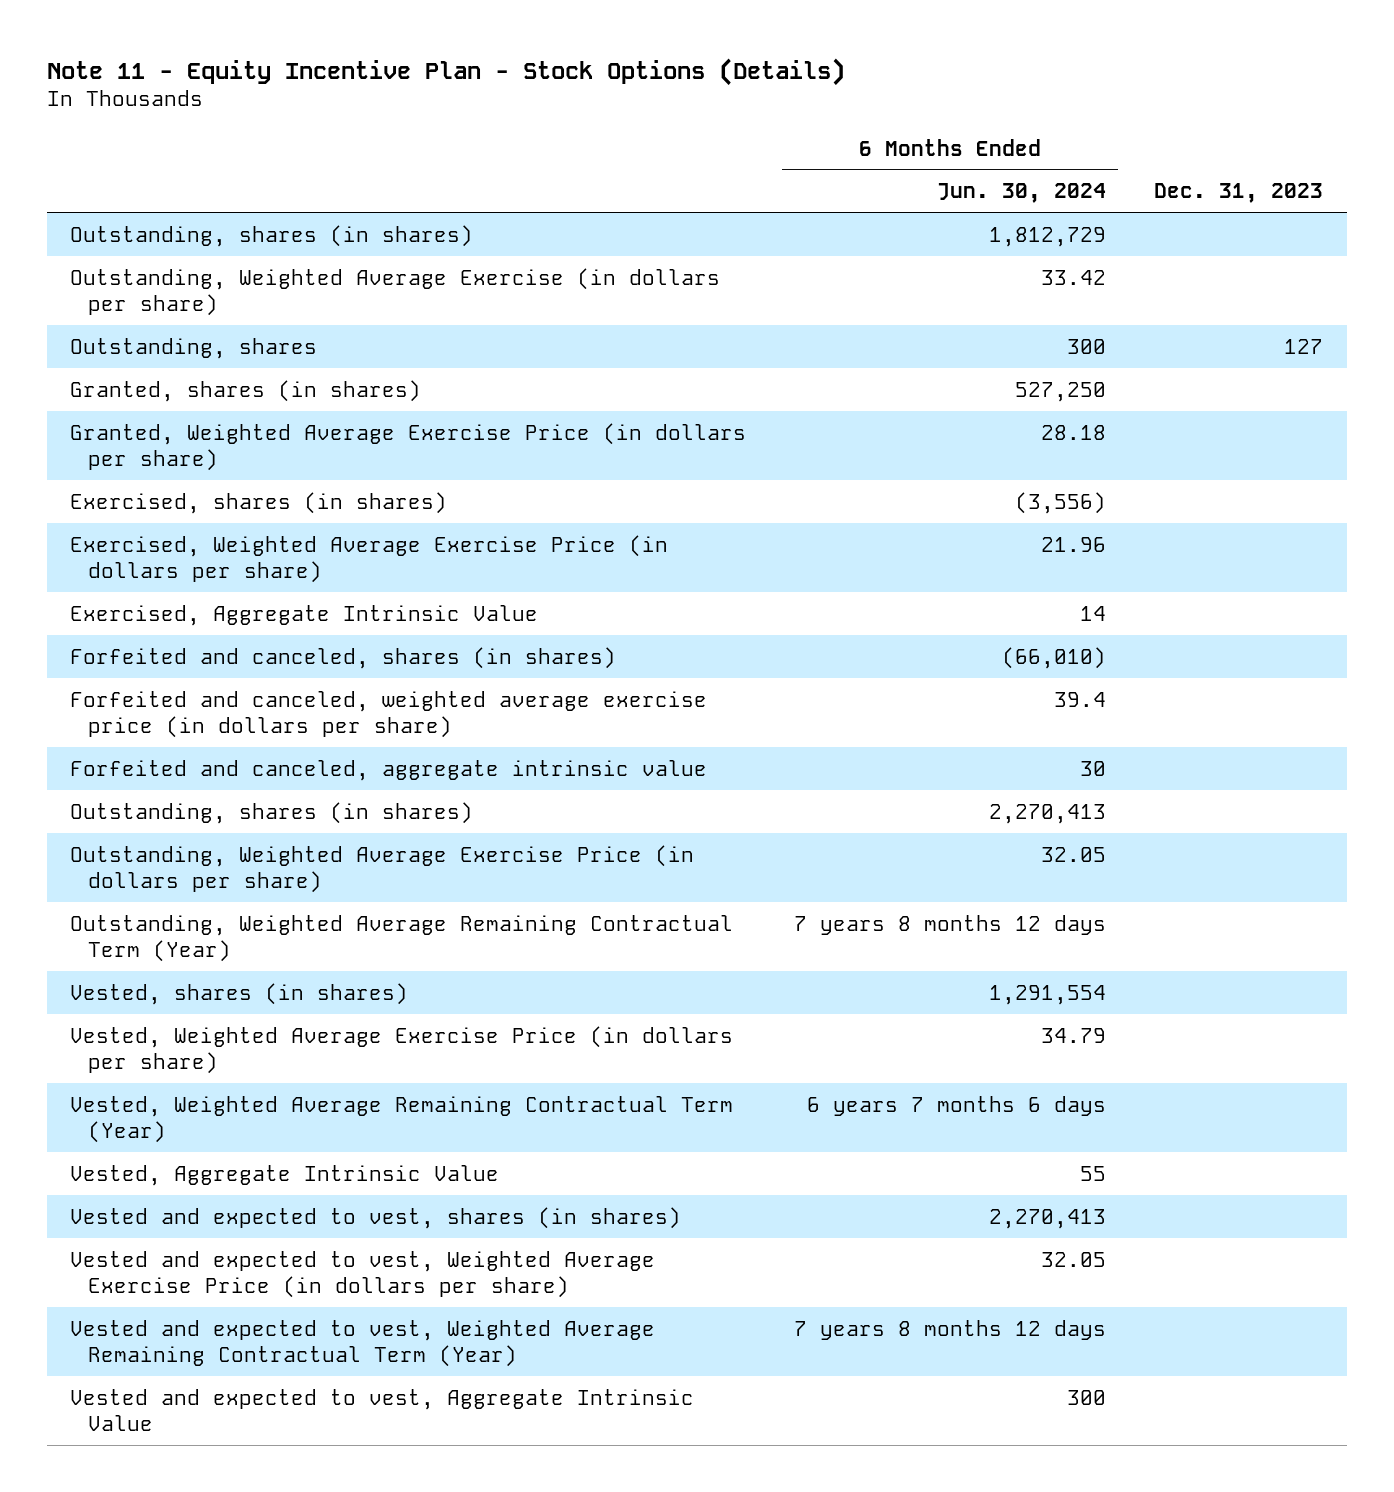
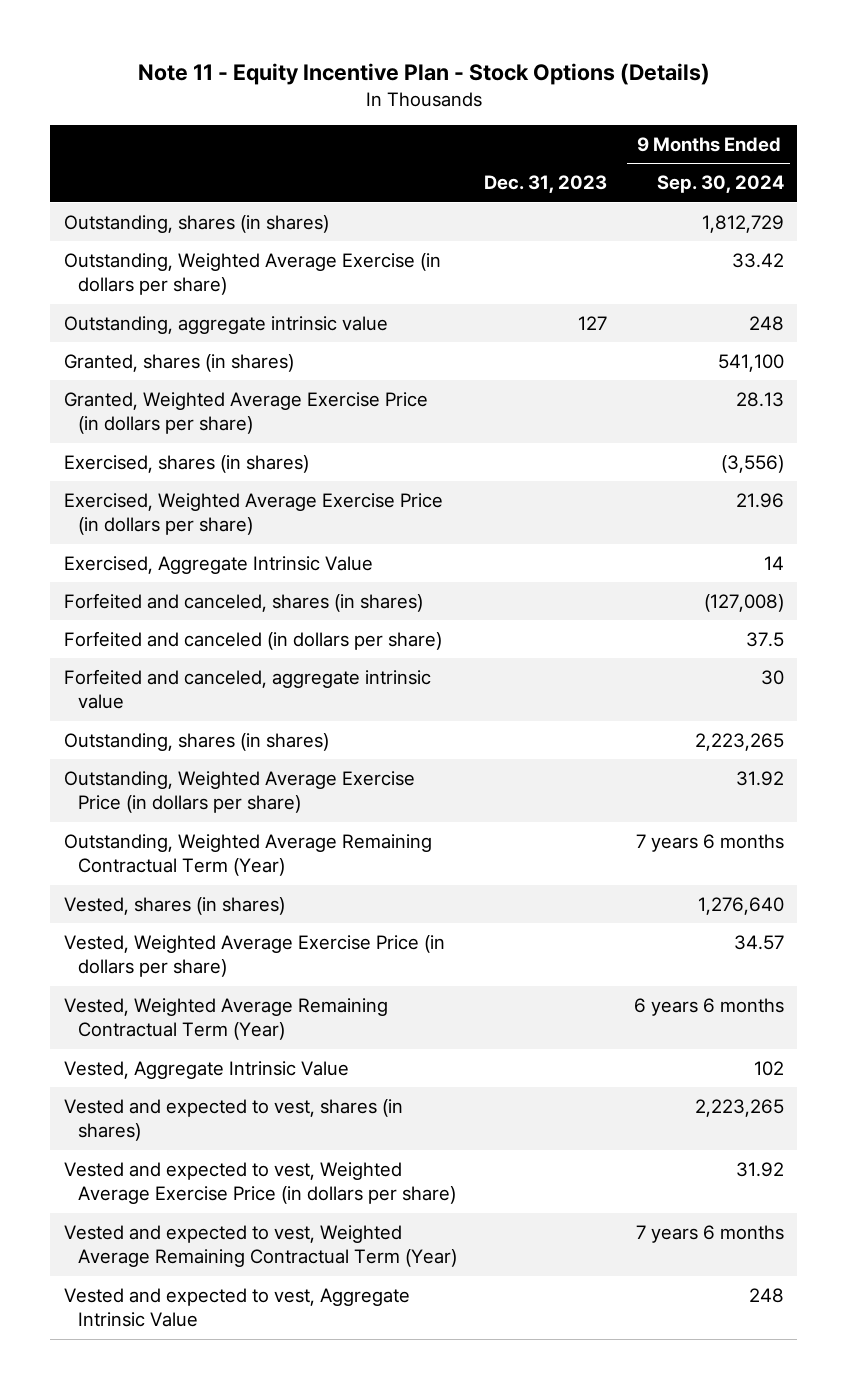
- | 6 Months Ended Jun. 30, 2024 | Dec. 31, 2023
+ | Dec. 31, 2023 | 9 Months Ended Sep. 30, 2024
- Outstanding, shares | 300 | 127
+ Outstanding, aggregate intrinsic value | 127 | 248
- Forfeited and canceled, weighted average exercise price (in dollars per share) | 39.4 |
+ Forfeited and canceled (in dollars per share) | | 37.5

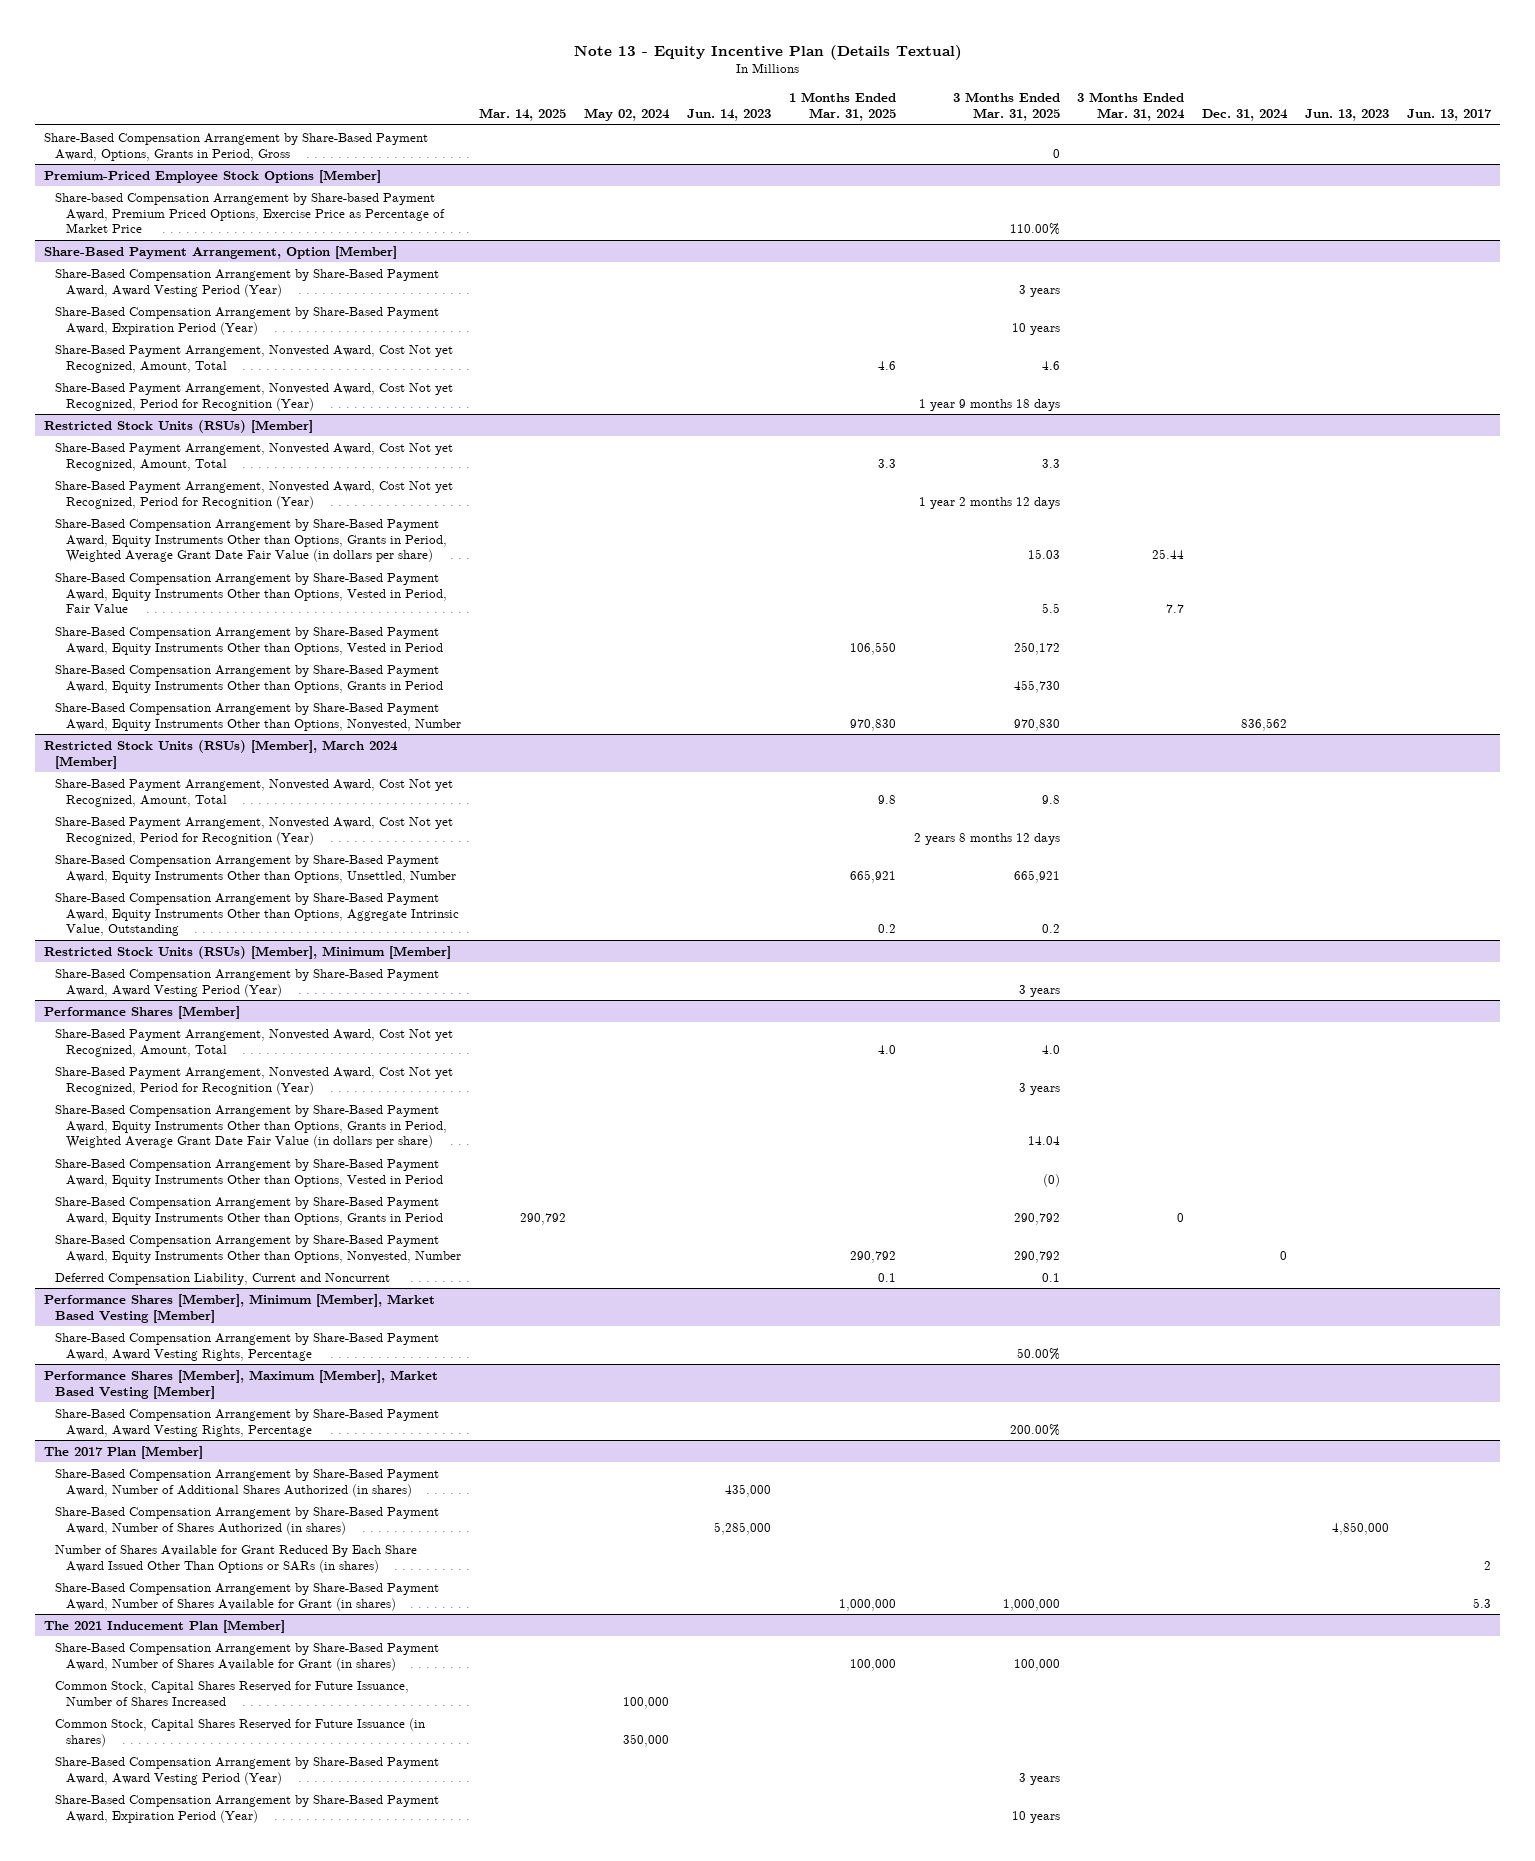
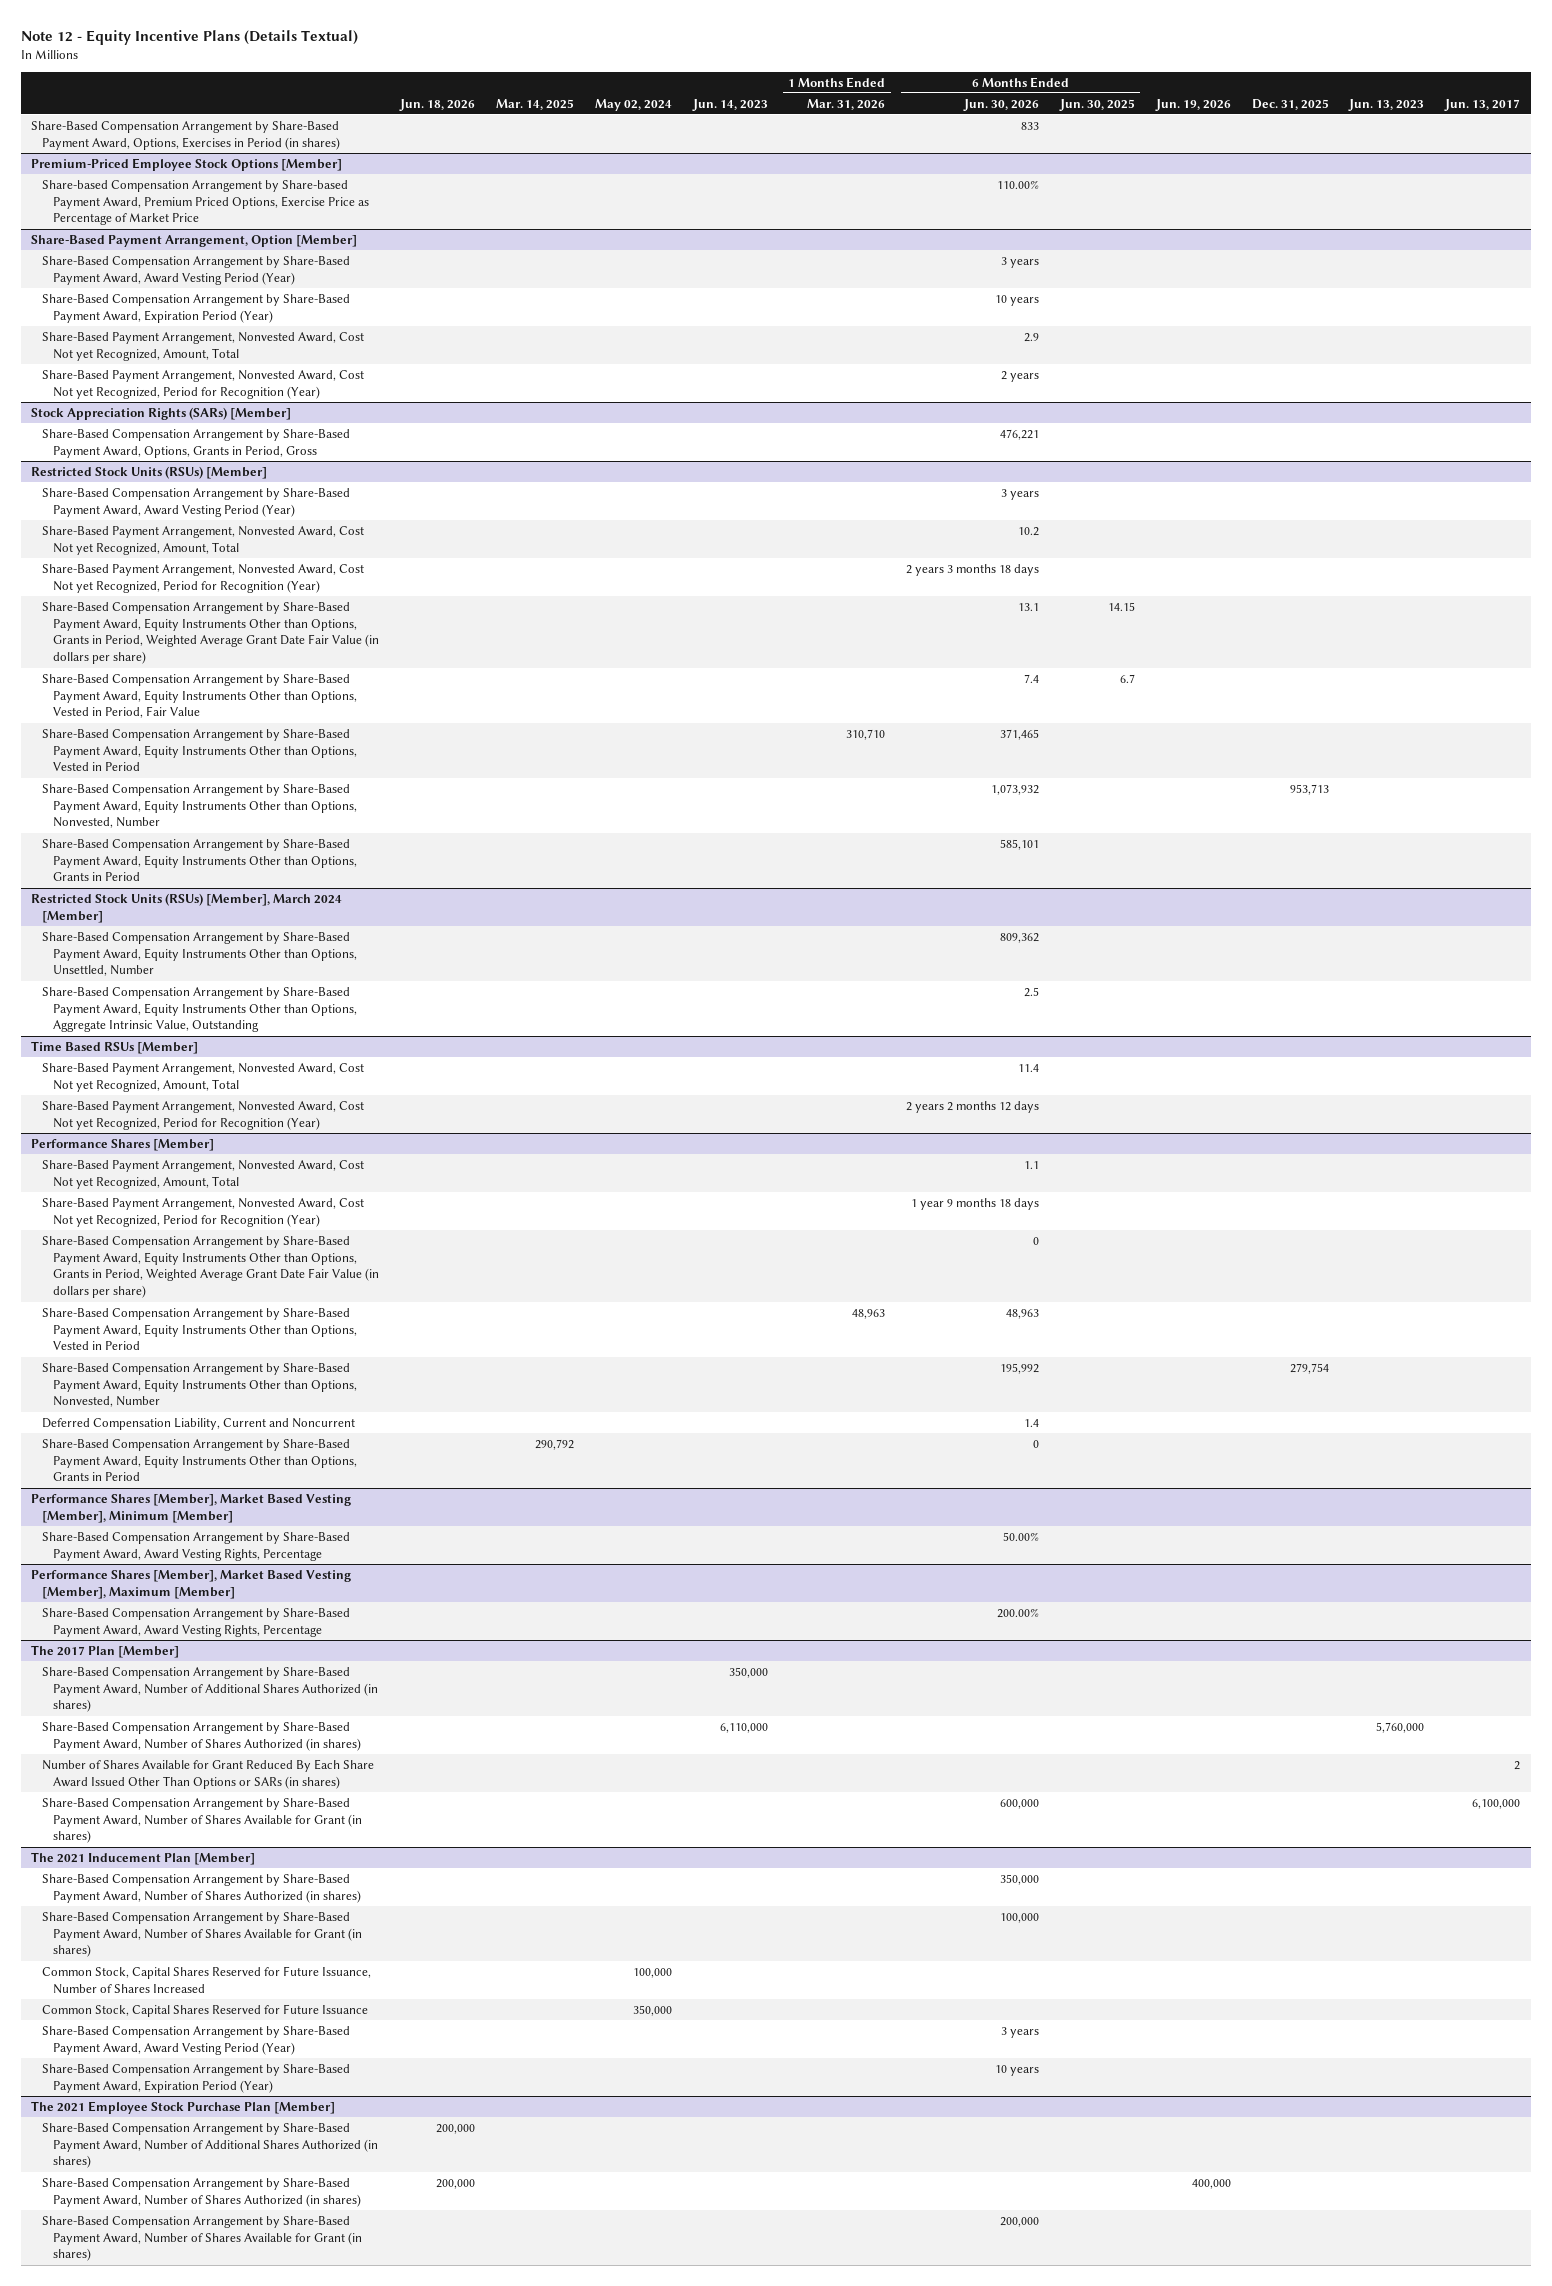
- Note 13 - Equity Incentive Plan (Details Textual)
+ Note 12 - Equity Incentive Plans (Details Textual)
- | Mar. 14, 2025 | May 02, 2024 | Jun. 14, 2023 | 1 Months Ended Mar. 31, 2025 | 3 Months Ended Mar. 31, 2025 | 3 Months Ended Mar. 31, 2024 | Dec. 31, 2024 | Jun. 13, 2023 | Jun. 13, 2017
+ | Jun. 18, 2026 | Mar. 14, 2025 | May 02, 2024 | Jun. 14, 2023 | 1 Months Ended Mar. 31, 2026 | 6 Months Ended Jun. 30, 2026 | 6 Months Ended Jun. 30, 2025 | Jun. 19, 2026 | Dec. 31, 2025 | Jun. 13, 2023 | Jun. 13, 2017
- Share-Based Compensation Arrangement by Share-Based Payment Award, Options, Grants in Period, Gross | | | | | 0 | | | |
+ Share-Based Compensation Arrangement by Share-Based Payment Award, Options, Exercises in Period (in shares) | | | | | | 833 | | | | |
+ Stock Appreciation Rights (SARs) [Member]
+ Share-Based Compensation Arrangement by Share-Based Payment Award, Options, Grants in Period, Gross | | | | | | 476,221 | | | | |
@ Restricted Stock Units (RSUs) [Member]
+ Share-Based Compensation Arrangement by Share-Based Payment Award, Award Vesting Period (Year) | | | | | | 3 years | | | | |
moved down: Share-Based Compensation Arrangement by Share-Based Payment Award, Equity Instruments Other than Options, Grants in Period | | | | | | 585,101 | | | | |
@ Restricted Stock Units (RSUs) [Member], March 2024 [Member]
- Share-Based Payment Arrangement, Nonvested Award, Cost Not yet Recognized, Amount, Total | | | | 9.8 | 9.8 | | | |
- Share-Based Payment Arrangement, Nonvested Award, Cost Not yet Recognized, Period for Recognition (Year) | | | | | 2 years 8 months 12 days | | | |
- Restricted Stock Units (RSUs) [Member], Minimum [Member]
- Share-Based Compensation Arrangement by Share-Based Payment Award, Award Vesting Period (Year) | | | | | 3 years | | | |
+ Time Based RSUs [Member]
+ Share-Based Payment Arrangement, Nonvested Award, Cost Not yet Recognized, Amount, Total | | | | | | 11.4 | | | | |
+ Share-Based Payment Arrangement, Nonvested Award, Cost Not yet Recognized, Period for Recognition (Year) | | | | | | 2 years 2 months 12 days | | | | |
- Performance Shares [Member], Minimum [Member], Market Based Vesting [Member]
@ Performance Shares [Member]
moved down: Share-Based Compensation Arrangement by Share-Based Payment Award, Equity Instruments Other than Options, Grants in Period | | 290,792 | | | | 0 | | | | |
+ Performance Shares [Member], Market Based Vesting [Member], Minimum [Member]
- Performance Shares [Member], Maximum [Member], Market Based Vesting [Member]
+ Performance Shares [Member], Market Based Vesting [Member], Maximum [Member]
@ The 2017 Plan [Member]
- Share-Based Compensation Arrangement by Share-Based Payment Award, Number of Additional Shares Authorized (in shares) | | | 435,000 | | | | | |
- Share-Based Compensation Arrangement by Share-Based Payment Award, Number of Shares Authorized (in shares) | | | 5,285,000 | | | | | 4,850,000 |
+ Share-Based Compensation Arrangement by Share-Based Payment Award, Number of Additional Shares Authorized (in shares) | | | | 350,000 | | | | | | |
+ Share-Based Compensation Arrangement by Share-Based Payment Award, Number of Shares Authorized (in shares) | | | | 6,110,000 | | | | | | 5,760,000 |
- Share-Based Compensation Arrangement by Share-Based Payment Award, Number of Shares Available for Grant (in shares) | | | | 1,000,000 | 1,000,000 | | | | 5.3
+ Share-Based Compensation Arrangement by Share-Based Payment Award, Number of Shares Available for Grant (in shares) | | | | | | 600,000 | | | | | 6,100,000
@ The 2021 Inducement Plan [Member]
+ Share-Based Compensation Arrangement by Share-Based Payment Award, Number of Shares Authorized (in shares) | | | | | | 350,000 | | | | |
- Common Stock, Capital Shares Reserved for Future Issuance (in shares) | | 350,000 | | | | | | |
+ Common Stock, Capital Shares Reserved for Future Issuance | | | 350,000 | | | | | | | |
+ The 2021 Employee Stock Purchase Plan [Member]
+ Share-Based Compensation Arrangement by Share-Based Payment Award, Number of Additional Shares Authorized (in shares) | 200,000 | | | | | | | | | |
+ Share-Based Compensation Arrangement by Share-Based Payment Award, Number of Shares Authorized (in shares) | 200,000 | | | | | | | 400,000 | | |
+ Share-Based Compensation Arrangement by Share-Based Payment Award, Number of Shares Available for Grant (in shares) | | | | | | 200,000 | | | | |

